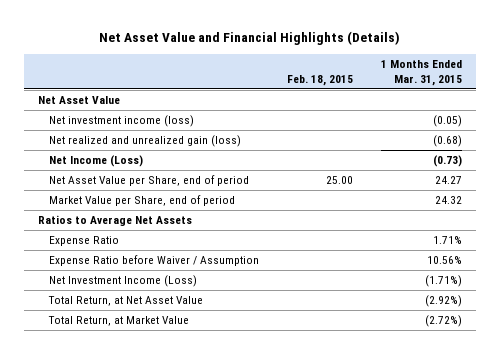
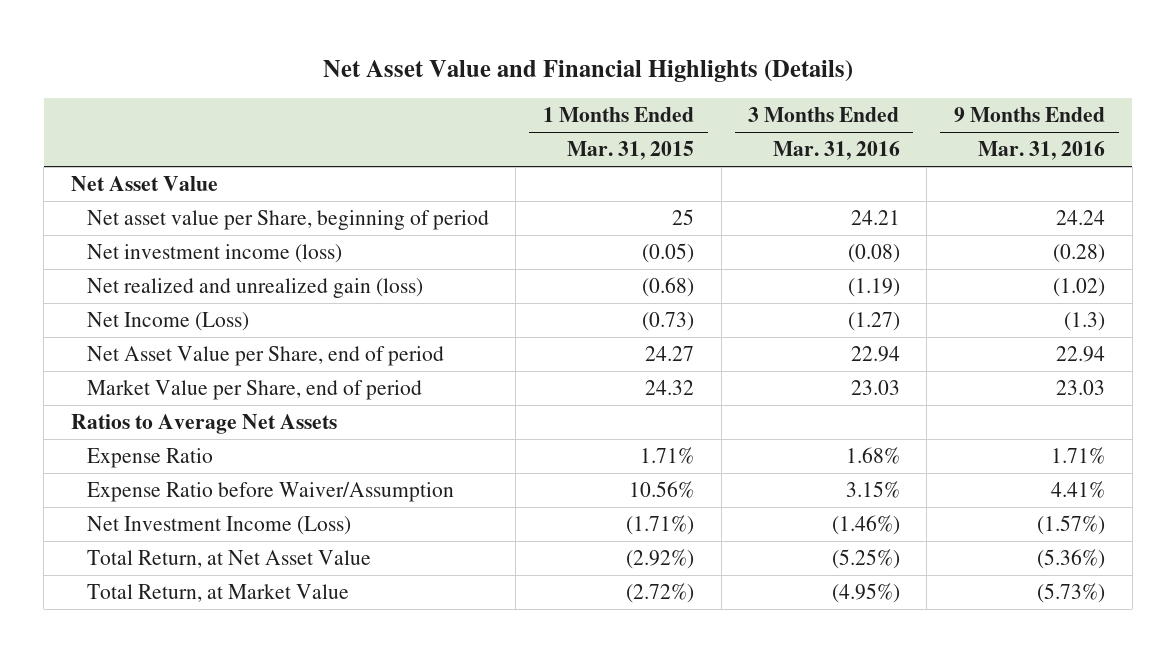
- | Feb. 18, 2015 | 1 Months Ended Mar. 31, 2015
+ | 1 Months Ended Mar. 31, 2015 | 3 Months Ended Mar. 31, 2016 | 9 Months Ended Mar. 31, 2016
+ Net asset value per Share, beginning of period | 25 | 24.21 | 24.24
- Expense Ratio before Waiver / Assumption | | 10.56%
+ Expense Ratio before Waiver/Assumption | 10.56% | 3.15% | 4.41%

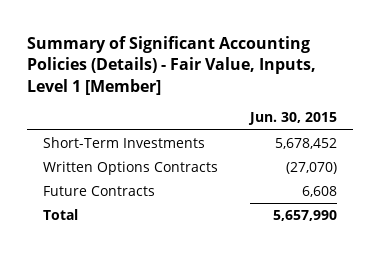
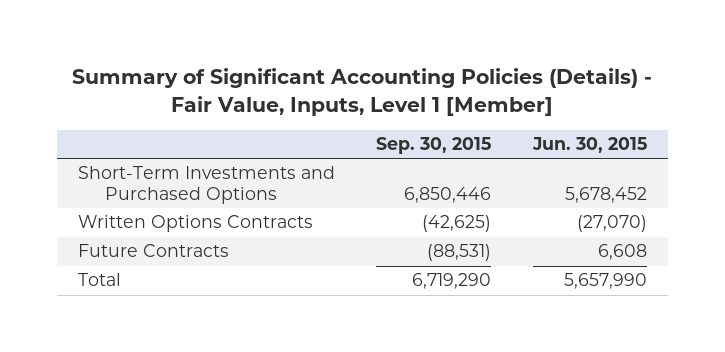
- | Jun. 30, 2015
+ | Sep. 30, 2015 | Jun. 30, 2015
- Short-Term Investments | 5,678,452
+ Short-Term Investments and Purchased Options | 6,850,446 | 5,678,452

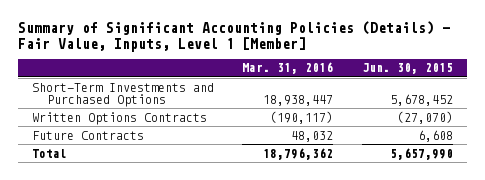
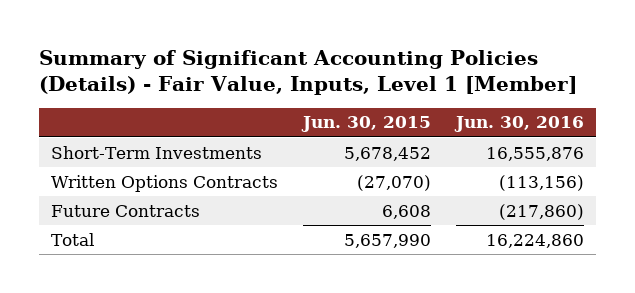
- | Mar. 31, 2016 | Jun. 30, 2015
+ | Jun. 30, 2015 | Jun. 30, 2016
- Short-Term Investments and Purchased Options | 18,938,447 | 5,678,452
+ Short-Term Investments | 5,678,452 | 16,555,876

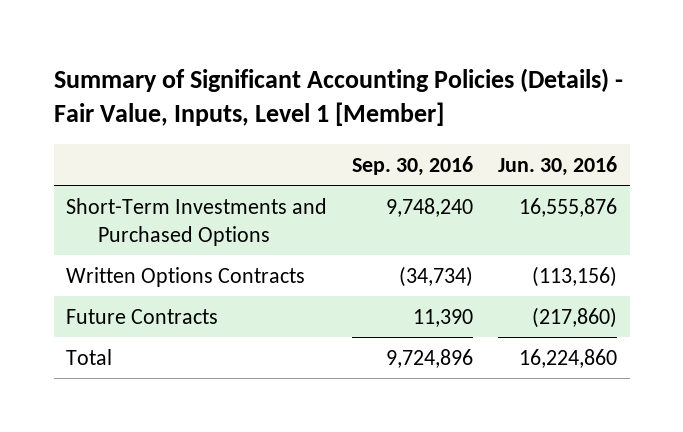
- | Jun. 30, 2015 | Jun. 30, 2016
+ | Sep. 30, 2016 | Jun. 30, 2016
- Short-Term Investments | 5,678,452 | 16,555,876
+ Short-Term Investments and Purchased Options | 9,748,240 | 16,555,876

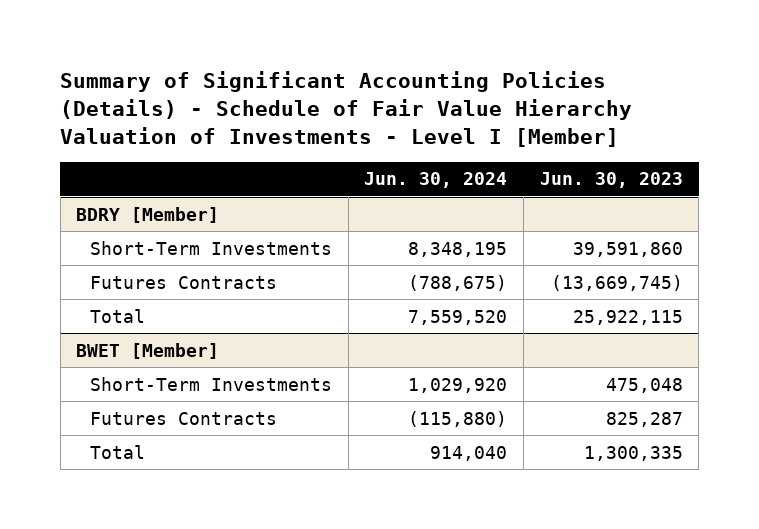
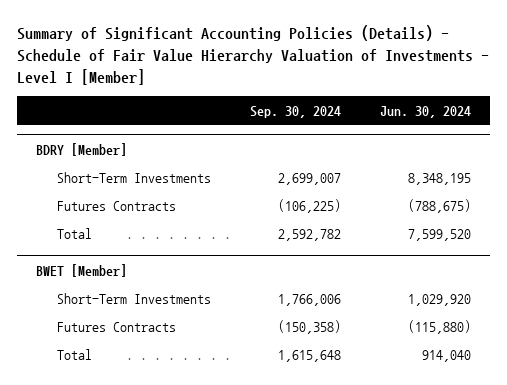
- | Jun. 30, 2024 | Jun. 30, 2023
+ | Sep. 30, 2024 | Jun. 30, 2024
@ BDRY [Member]
- Total | 7,559,520 | 25,922,115
+ Total | 2,592,782 | 7,599,520

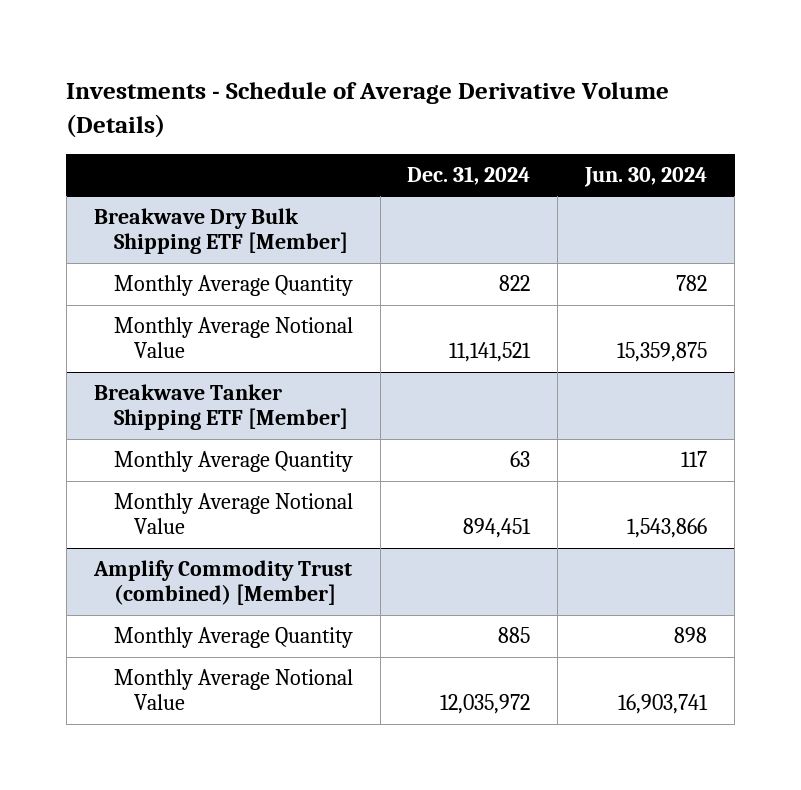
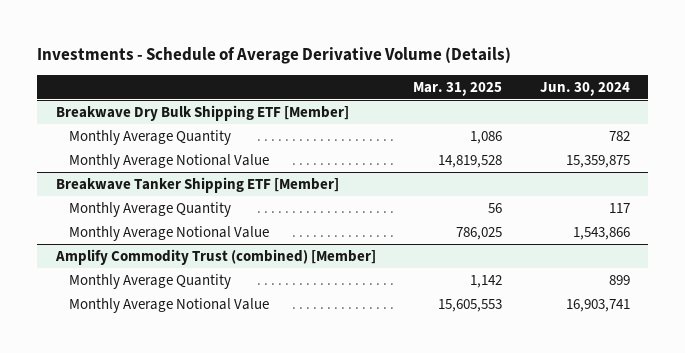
- | Dec. 31, 2024 | Jun. 30, 2024
+ | Mar. 31, 2025 | Jun. 30, 2024
@ Amplify Commodity Trust (combined) [Member]
- Monthly Average Quantity | 885 | 898
+ Monthly Average Quantity | 1,142 | 899

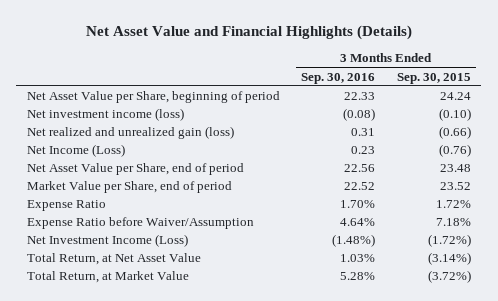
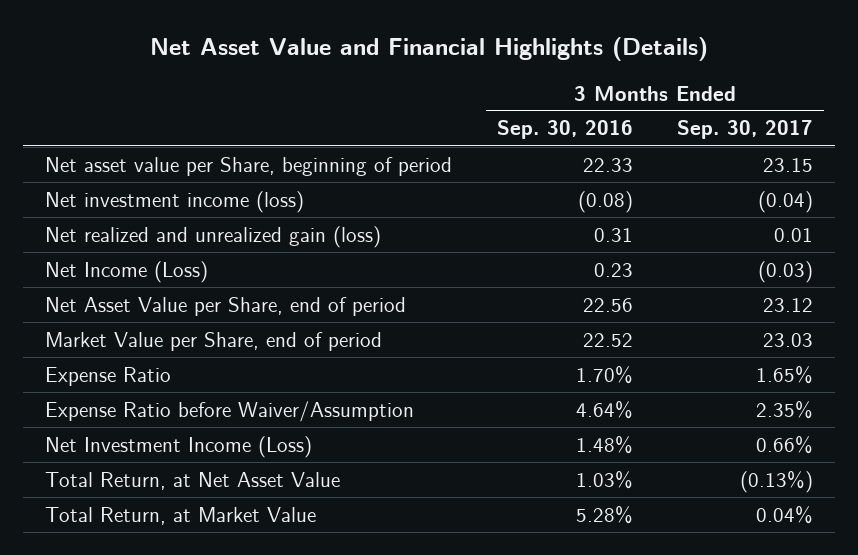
- | 3 Months Ended Sep. 30, 2016 | 3 Months Ended Sep. 30, 2015
+ | 3 Months Ended Sep. 30, 2016 | 3 Months Ended Sep. 30, 2017
- Net Asset Value per Share, beginning of period | 22.33 | 24.24
+ Net asset value per Share, beginning of period | 22.33 | 23.15
- Net Investment Income (Loss) | (1.48%) | (1.72%)
+ Net Investment Income (Loss) | 1.48% | 0.66%

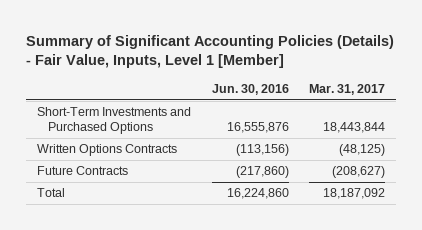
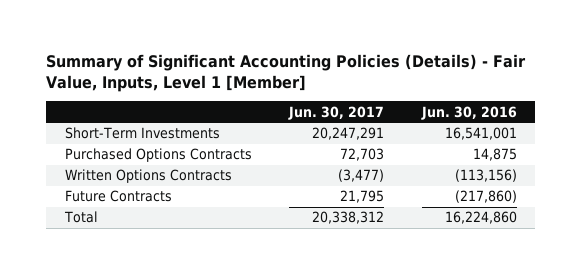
- | Jun. 30, 2016 | Mar. 31, 2017
+ | Jun. 30, 2017 | Jun. 30, 2016
- Short-Term Investments and Purchased Options | 16,555,876 | 18,443,844
+ Short-Term Investments | 20,247,291 | 16,541,001
+ Purchased Options Contracts | 72,703 | 14,875

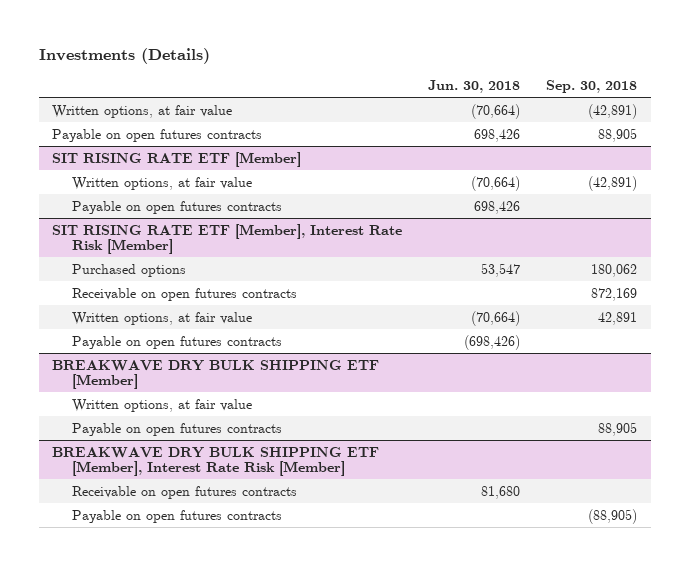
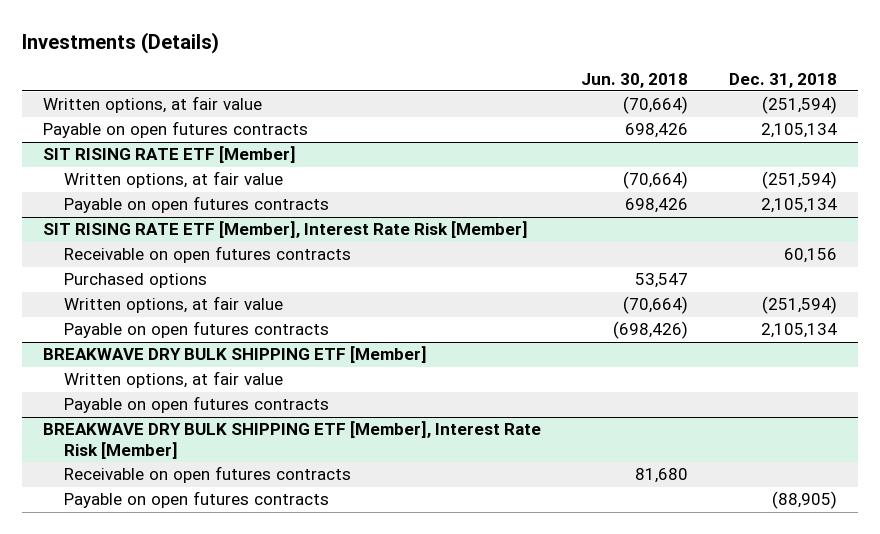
- | Jun. 30, 2018 | Sep. 30, 2018
+ | Jun. 30, 2018 | Dec. 31, 2018
@ SIT RISING RATE ETF [Member], Interest Rate Risk [Member]
moved down: Purchased options | 53,547 |

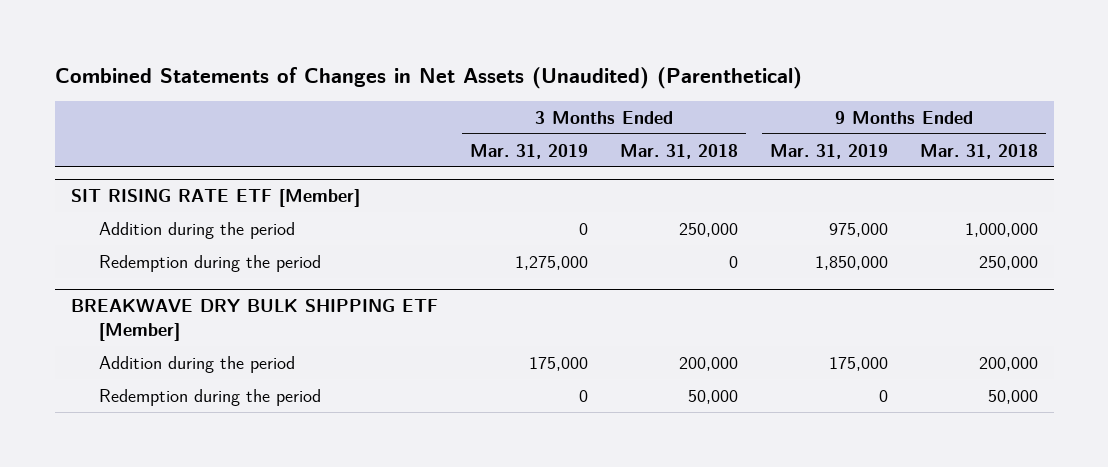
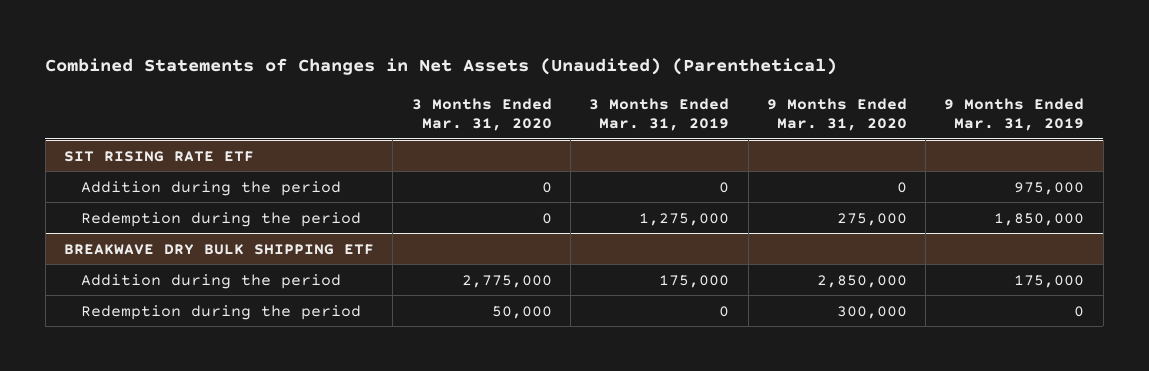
- | 3 Months Ended Mar. 31, 2019 | 3 Months Ended Mar. 31, 2018 | 9 Months Ended Mar. 31, 2019 | 9 Months Ended Mar. 31, 2018
+ | 3 Months Ended Mar. 31, 2020 | 3 Months Ended Mar. 31, 2019 | 9 Months Ended Mar. 31, 2020 | 9 Months Ended Mar. 31, 2019
- SIT RISING RATE ETF [Member]
+ SIT RISING RATE ETF
- BREAKWAVE DRY BULK SHIPPING ETF [Member]
+ BREAKWAVE DRY BULK SHIPPING ETF

